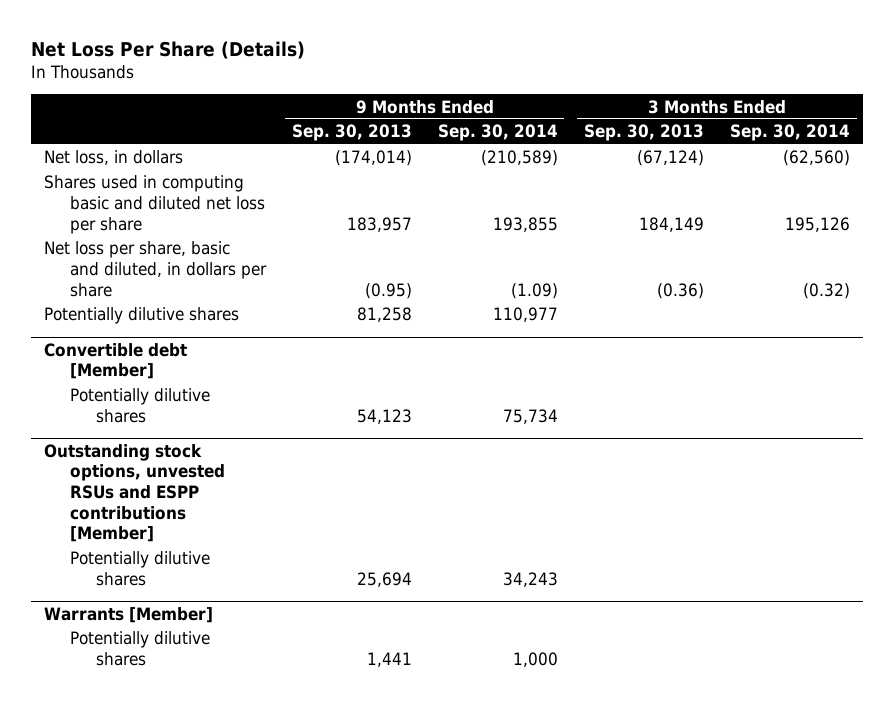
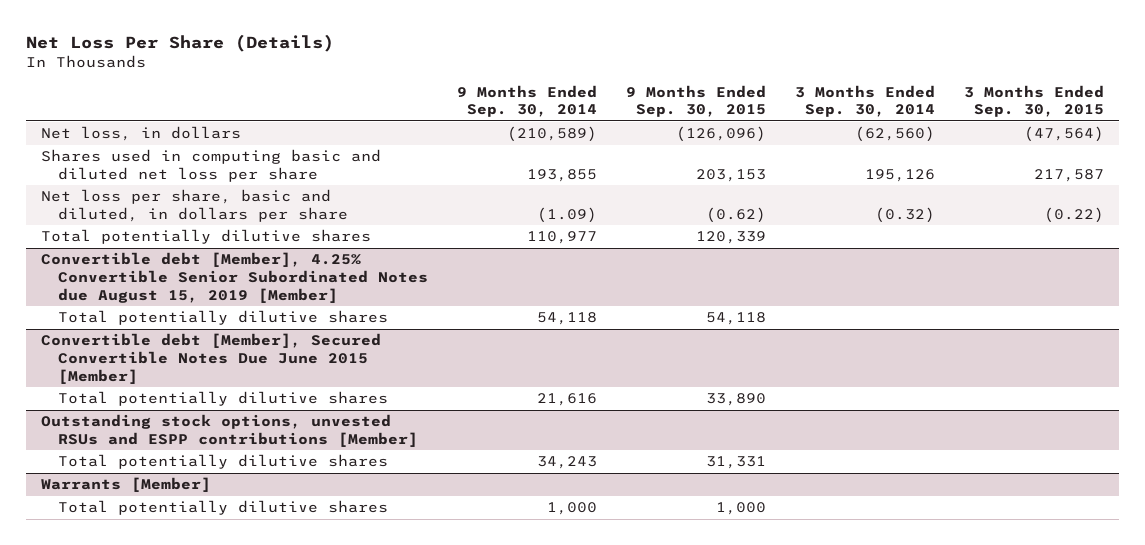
- | 9 Months Ended Sep. 30, 2013 | 9 Months Ended Sep. 30, 2014 | 3 Months Ended Sep. 30, 2013 | 3 Months Ended Sep. 30, 2014
+ | 9 Months Ended Sep. 30, 2014 | 9 Months Ended Sep. 30, 2015 | 3 Months Ended Sep. 30, 2014 | 3 Months Ended Sep. 30, 2015
- Potentially dilutive shares | 81,258 | 110,977 | |
- Convertible debt [Member]
- Potentially dilutive shares | 54,123 | 75,734 | |
+ Total potentially dilutive shares | 110,977 | 120,339 | |
+ Convertible debt [Member], 4.25% Convertible Senior Subordinated Notes due August 15, 2019 [Member]
+ Total potentially dilutive shares | 54,118 | 54,118 | |
+ Convertible debt [Member], Secured Convertible Notes Due June 2015 [Member]
+ Total potentially dilutive shares | 21,616 | 33,890 | |
@ Outstanding stock options, unvested RSUs and ESPP contributions [Member]
- Potentially dilutive shares | 25,694 | 34,243 | |
+ Total potentially dilutive shares | 34,243 | 31,331 | |
@ Warrants [Member]
- Potentially dilutive shares | 1,441 | 1,000 | |
+ Total potentially dilutive shares | 1,000 | 1,000 | |

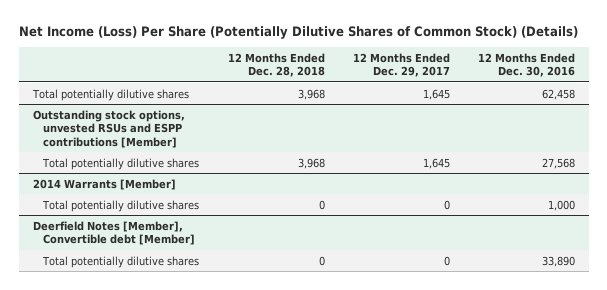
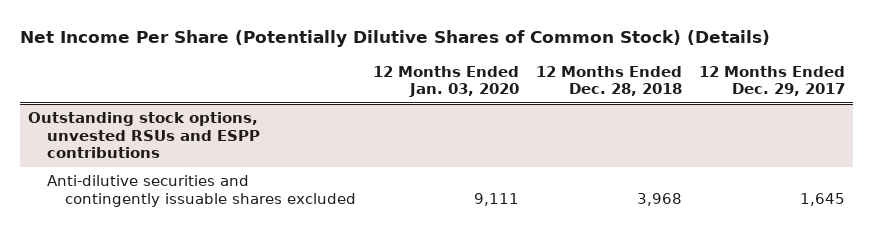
- Net Income (Loss) Per Share (Potentially Dilutive Shares of Common Stock) (Details)
+ Net Income Per Share (Potentially Dilutive Shares of Common Stock) (Details)
- | 12 Months Ended Dec. 28, 2018 | 12 Months Ended Dec. 29, 2017 | 12 Months Ended Dec. 30, 2016
+ | 12 Months Ended Jan. 03, 2020 | 12 Months Ended Dec. 28, 2018 | 12 Months Ended Dec. 29, 2017
- Total potentially dilutive shares | 3,968 | 1,645 | 62,458
- Outstanding stock options, unvested RSUs and ESPP contributions [Member]
- Total potentially dilutive shares | 3,968 | 1,645 | 27,568
- 2014 Warrants [Member]
- Total potentially dilutive shares | 0 | 0 | 1,000
- Deerfield Notes [Member], Convertible debt [Member]
- Total potentially dilutive shares | 0 | 0 | 33,890
+ Outstanding stock options, unvested RSUs and ESPP contributions
+ Anti-dilutive securities and contingently issuable shares excluded | 9,111 | 3,968 | 1,645

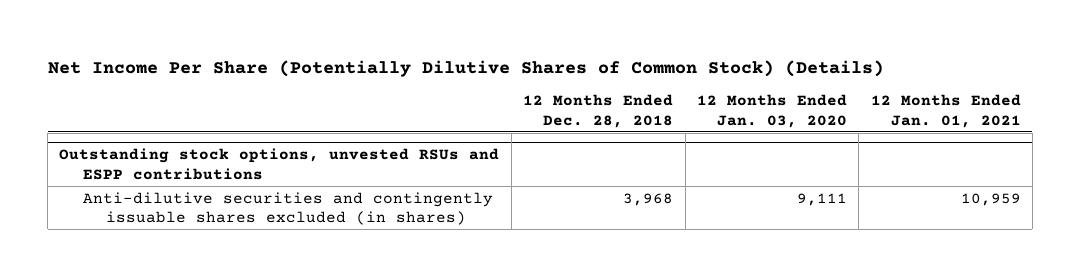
- | 12 Months Ended Jan. 03, 2020 | 12 Months Ended Dec. 28, 2018 | 12 Months Ended Dec. 29, 2017
+ | 12 Months Ended Dec. 28, 2018 | 12 Months Ended Jan. 03, 2020 | 12 Months Ended Jan. 01, 2021
@ Outstanding stock options, unvested RSUs and ESPP contributions
- Anti-dilutive securities and contingently issuable shares excluded | 9,111 | 3,968 | 1,645
+ Anti-dilutive securities and contingently issuable shares excluded (in shares) | 3,968 | 9,111 | 10,959

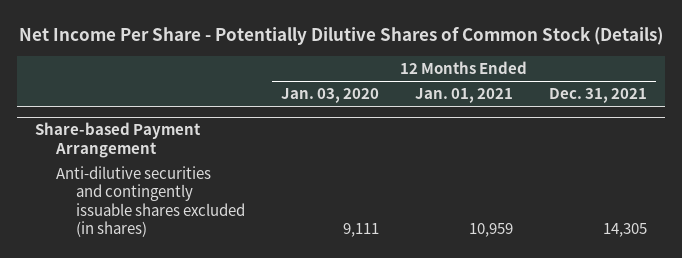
- Net Income Per Share (Potentially Dilutive Shares of Common Stock) (Details)
+ Net Income Per Share - Potentially Dilutive Shares of Common Stock (Details)
- | 12 Months Ended Dec. 28, 2018 | 12 Months Ended Jan. 03, 2020 | 12 Months Ended Jan. 01, 2021
+ | 12 Months Ended Jan. 03, 2020 | 12 Months Ended Jan. 01, 2021 | 12 Months Ended Dec. 31, 2021
- Outstanding stock options, unvested RSUs and ESPP contributions
+ Share-based Payment Arrangement

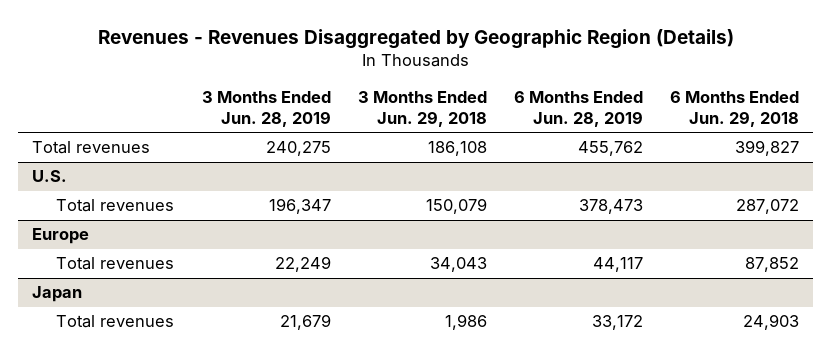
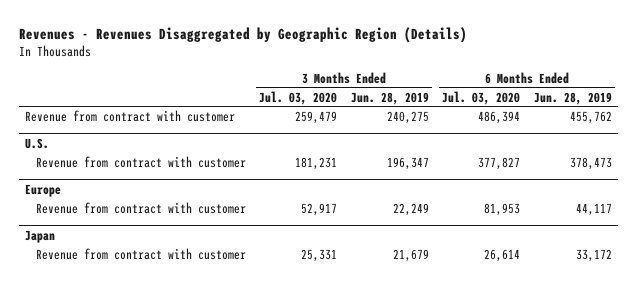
- | 3 Months Ended Jun. 28, 2019 | 3 Months Ended Jun. 29, 2018 | 6 Months Ended Jun. 28, 2019 | 6 Months Ended Jun. 29, 2018
+ | 3 Months Ended Jul. 03, 2020 | 3 Months Ended Jun. 28, 2019 | 6 Months Ended Jul. 03, 2020 | 6 Months Ended Jun. 28, 2019
- Total revenues | 240,275 | 186,108 | 455,762 | 399,827
+ Revenue from contract with customer | 259,479 | 240,275 | 486,394 | 455,762
@ U.S.
- Total revenues | 196,347 | 150,079 | 378,473 | 287,072
+ Revenue from contract with customer | 181,231 | 196,347 | 377,827 | 378,473
@ Europe
- Total revenues | 22,249 | 34,043 | 44,117 | 87,852
+ Revenue from contract with customer | 52,917 | 22,249 | 81,953 | 44,117
@ Japan
- Total revenues | 21,679 | 1,986 | 33,172 | 24,903
+ Revenue from contract with customer | 25,331 | 21,679 | 26,614 | 33,172

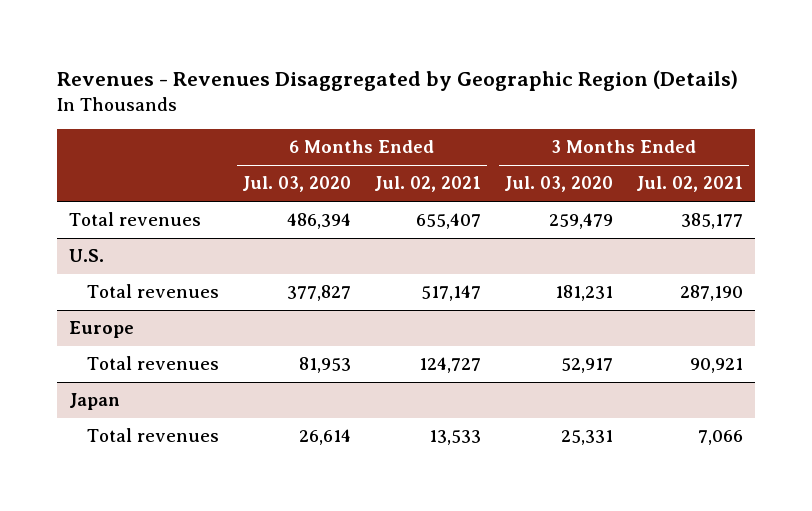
- | 3 Months Ended Jul. 03, 2020 | 3 Months Ended Jun. 28, 2019 | 6 Months Ended Jul. 03, 2020 | 6 Months Ended Jun. 28, 2019
+ | 6 Months Ended Jul. 03, 2020 | 6 Months Ended Jul. 02, 2021 | 3 Months Ended Jul. 03, 2020 | 3 Months Ended Jul. 02, 2021
- Revenue from contract with customer | 259,479 | 240,275 | 486,394 | 455,762
+ Total revenues | 486,394 | 655,407 | 259,479 | 385,177
@ U.S.
- Revenue from contract with customer | 181,231 | 196,347 | 377,827 | 378,473
+ Total revenues | 377,827 | 517,147 | 181,231 | 287,190
@ Europe
- Revenue from contract with customer | 52,917 | 22,249 | 81,953 | 44,117
+ Total revenues | 81,953 | 124,727 | 52,917 | 90,921
@ Japan
- Revenue from contract with customer | 25,331 | 21,679 | 26,614 | 33,172
+ Total revenues | 26,614 | 13,533 | 25,331 | 7,066

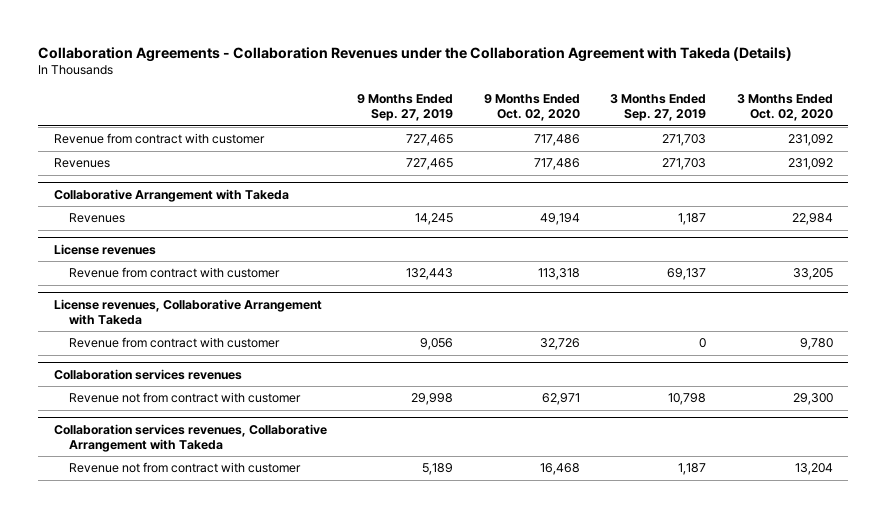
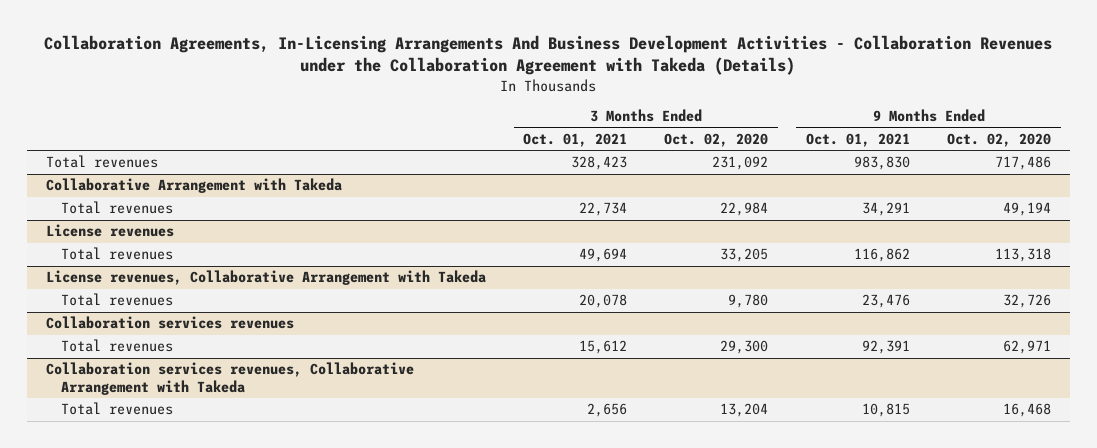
- Collaboration Agreements - Collaboration Revenues under the Collaboration Agreement with Takeda (Details)
+ Collaboration Agreements, In-Licensing Arrangements And Business Development Activities - Collaboration Revenues under the Collaboration Agreement with Takeda (Details)
- | 9 Months Ended Sep. 27, 2019 | 9 Months Ended Oct. 02, 2020 | 3 Months Ended Sep. 27, 2019 | 3 Months Ended Oct. 02, 2020
+ | 3 Months Ended Oct. 01, 2021 | 3 Months Ended Oct. 02, 2020 | 9 Months Ended Oct. 01, 2021 | 9 Months Ended Oct. 02, 2020
- Revenue from contract with customer | 727,465 | 717,486 | 271,703 | 231,092
- Revenues | 727,465 | 717,486 | 271,703 | 231,092
+ Total revenues | 328,423 | 231,092 | 983,830 | 717,486
@ Collaborative Arrangement with Takeda
- Revenues | 14,245 | 49,194 | 1,187 | 22,984
+ Total revenues | 22,734 | 22,984 | 34,291 | 49,194
@ License revenues
- Revenue from contract with customer | 132,443 | 113,318 | 69,137 | 33,205
+ Total revenues | 49,694 | 33,205 | 116,862 | 113,318
@ License revenues, Collaborative Arrangement with Takeda
- Revenue from contract with customer | 9,056 | 32,726 | 0 | 9,780
+ Total revenues | 20,078 | 9,780 | 23,476 | 32,726
@ Collaboration services revenues
- Revenue not from contract with customer | 29,998 | 62,971 | 10,798 | 29,300
+ Total revenues | 15,612 | 29,300 | 92,391 | 62,971
@ Collaboration services revenues, Collaborative Arrangement with Takeda
- Revenue not from contract with customer | 5,189 | 16,468 | 1,187 | 13,204
+ Total revenues | 2,656 | 13,204 | 10,815 | 16,468

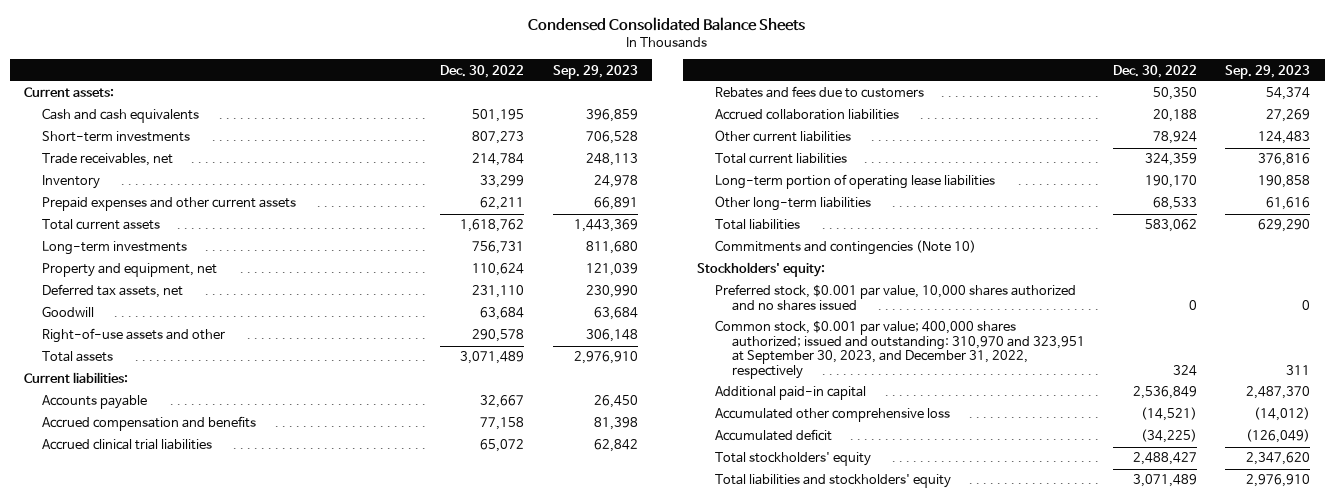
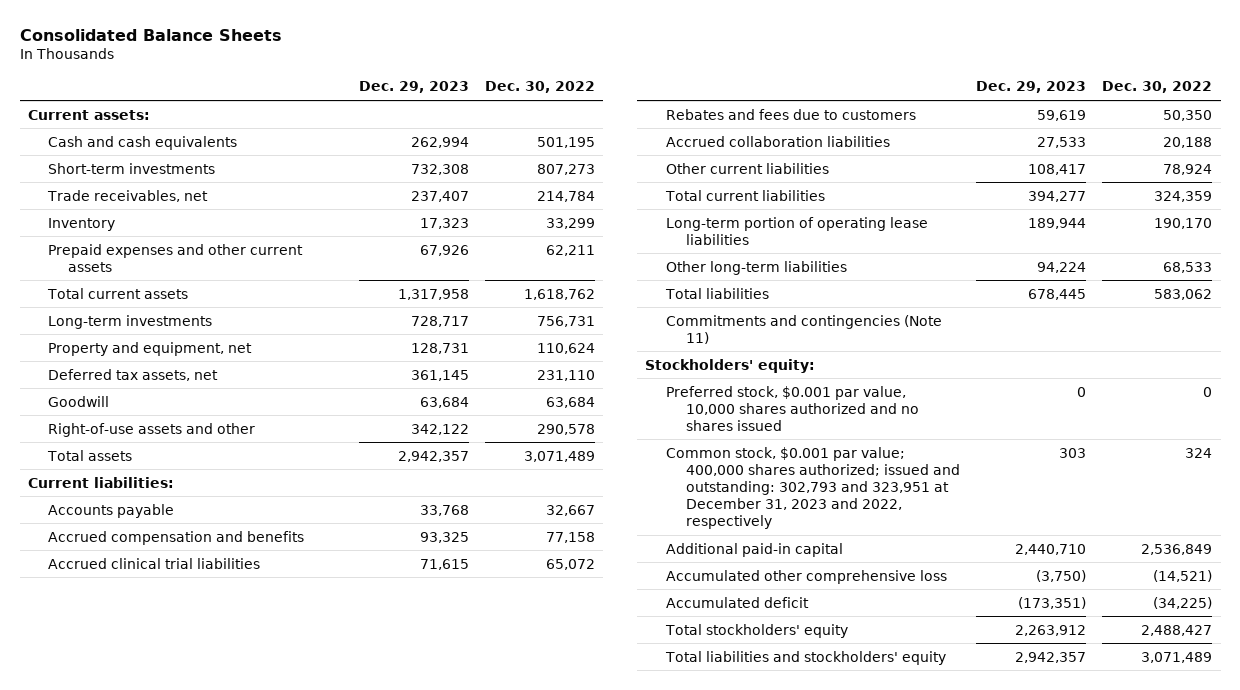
- Condensed Consolidated Balance Sheets
+ Consolidated Balance Sheets
- | Dec. 30, 2022 | Sep. 29, 2023
+ | Dec. 29, 2023 | Dec. 30, 2022
- Commitments and contingencies (Note 10)
+ Commitments and contingencies (Note 11)
- Common stock, $0.001 par value; 400,000 shares authorized; issued and outstanding: 310,970 and 323,951 at September 30, 2023, and December 31, 2022, respectively | 324 | 311
+ Common stock, $0.001 par value; 400,000 shares authorized; issued and outstanding: 302,793 and 323,951 at December 31, 2023 and 2022, respectively | 303 | 324

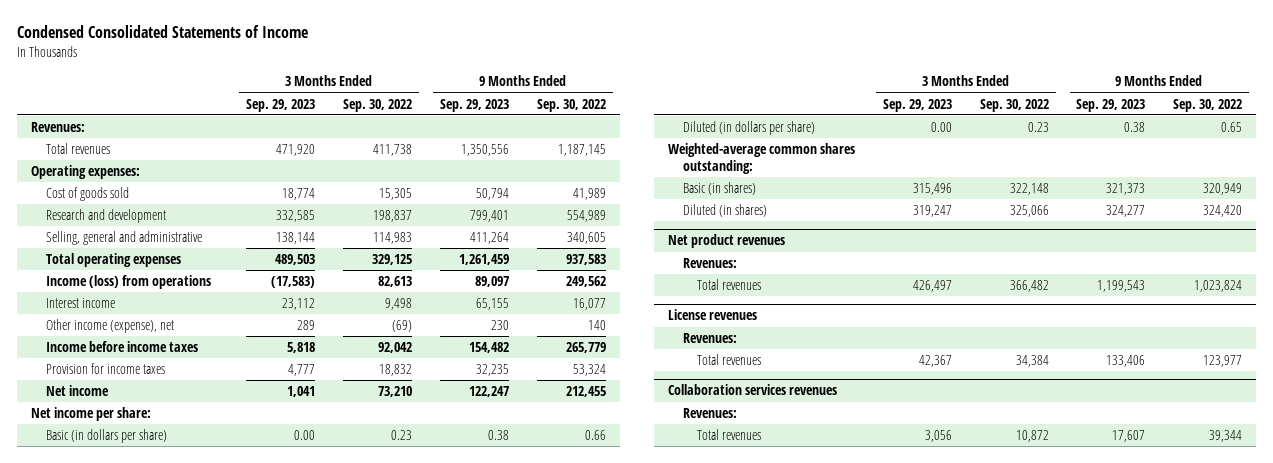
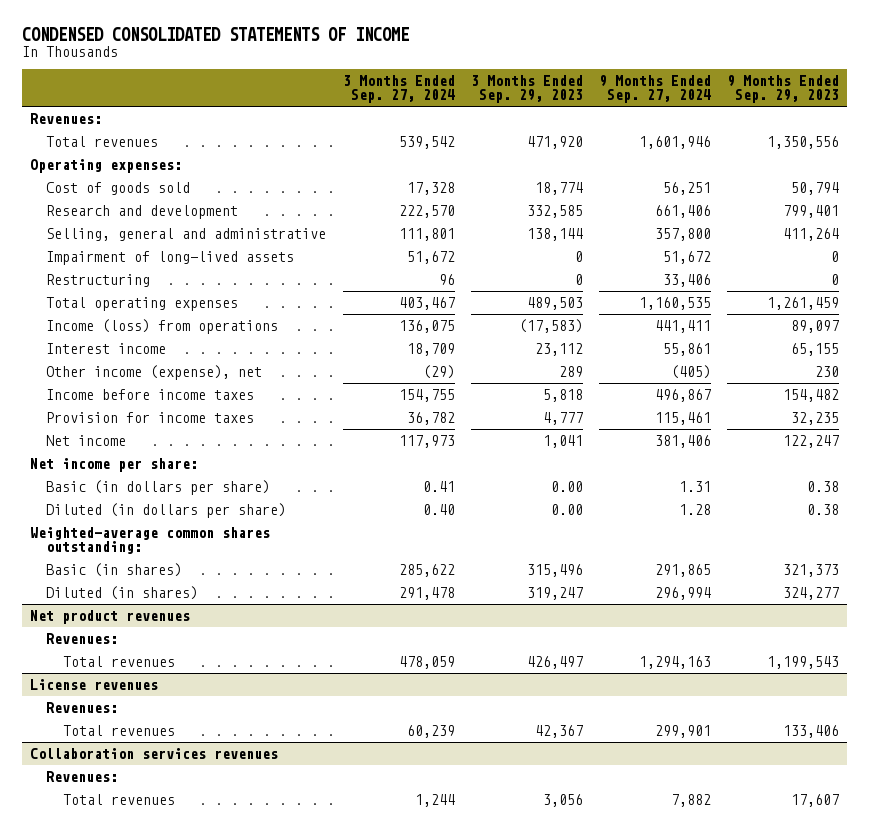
- Condensed Consolidated Statements of Income
+ CONDENSED CONSOLIDATED STATEMENTS OF INCOME
- | 3 Months Ended Sep. 29, 2023 | 3 Months Ended Sep. 30, 2022 | 9 Months Ended Sep. 29, 2023 | 9 Months Ended Sep. 30, 2022
+ | 3 Months Ended Sep. 27, 2024 | 3 Months Ended Sep. 29, 2023 | 9 Months Ended Sep. 27, 2024 | 9 Months Ended Sep. 29, 2023
+ Impairment of long-lived assets | 51,672 | 0 | 51,672 | 0
+ Restructuring | 96 | 0 | 33,406 | 0

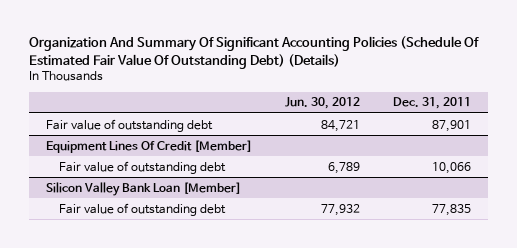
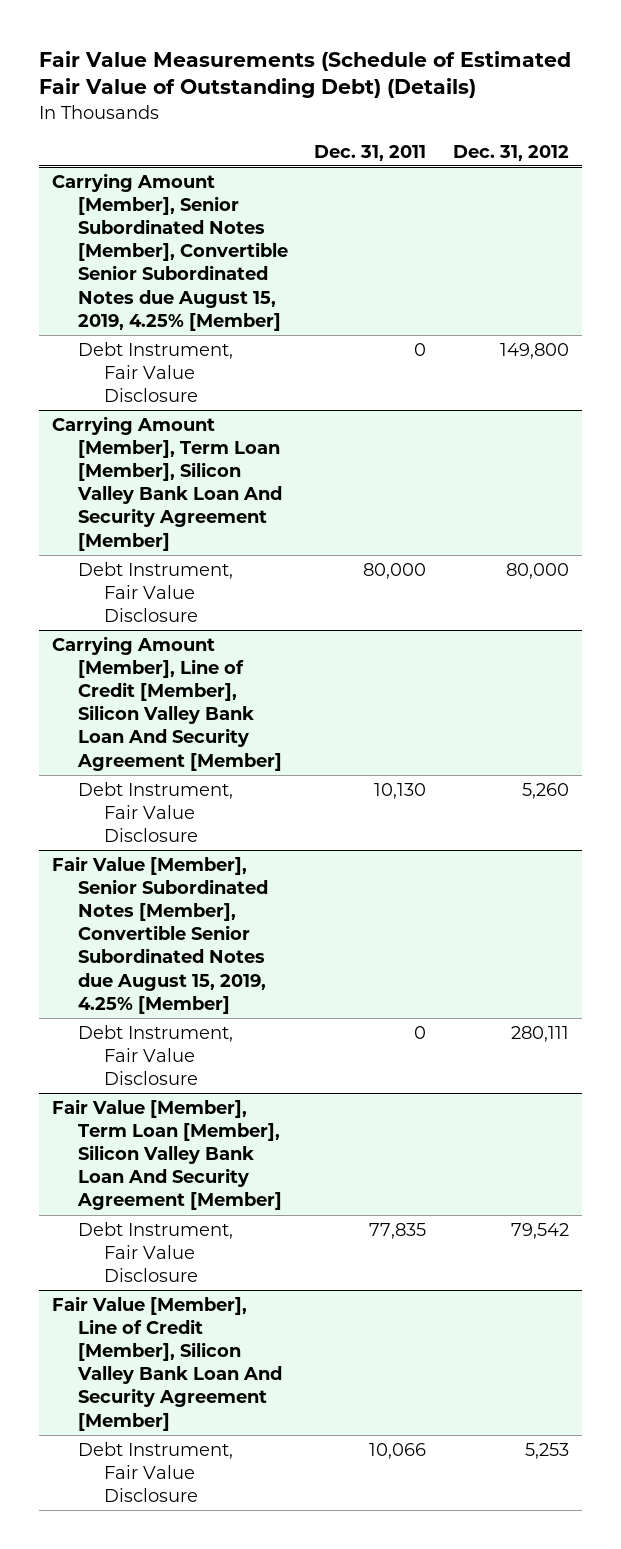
- Organization And Summary Of Significant Accounting Policies (Schedule Of Estimated Fair Value Of Outstanding Debt) (Details)
+ Fair Value Measurements (Schedule of Estimated Fair Value of Outstanding Debt) (Details)
- | Jun. 30, 2012 | Dec. 31, 2011
+ | Dec. 31, 2011 | Dec. 31, 2012
- Fair value of outstanding debt | 84,721 | 87,901
- Equipment Lines Of Credit [Member]
- Fair value of outstanding debt | 6,789 | 10,066
- Silicon Valley Bank Loan [Member]
- Fair value of outstanding debt | 77,932 | 77,835
+ Carrying Amount [Member], Senior Subordinated Notes [Member], Convertible Senior Subordinated Notes due August 15, 2019, 4.25% [Member]
+ Debt Instrument, Fair Value Disclosure | 0 | 149,800
+ Carrying Amount [Member], Term Loan [Member], Silicon Valley Bank Loan And Security Agreement [Member]
+ Debt Instrument, Fair Value Disclosure | 80,000 | 80,000
+ Carrying Amount [Member], Line of Credit [Member], Silicon Valley Bank Loan And Security Agreement [Member]
+ Debt Instrument, Fair Value Disclosure | 10,130 | 5,260
+ Fair Value [Member], Senior Subordinated Notes [Member], Convertible Senior Subordinated Notes due August 15, 2019, 4.25% [Member]
+ Debt Instrument, Fair Value Disclosure | 0 | 280,111
+ Fair Value [Member], Term Loan [Member], Silicon Valley Bank Loan And Security Agreement [Member]
+ Debt Instrument, Fair Value Disclosure | 77,835 | 79,542
+ Fair Value [Member], Line of Credit [Member], Silicon Valley Bank Loan And Security Agreement [Member]
+ Debt Instrument, Fair Value Disclosure | 10,066 | 5,253

